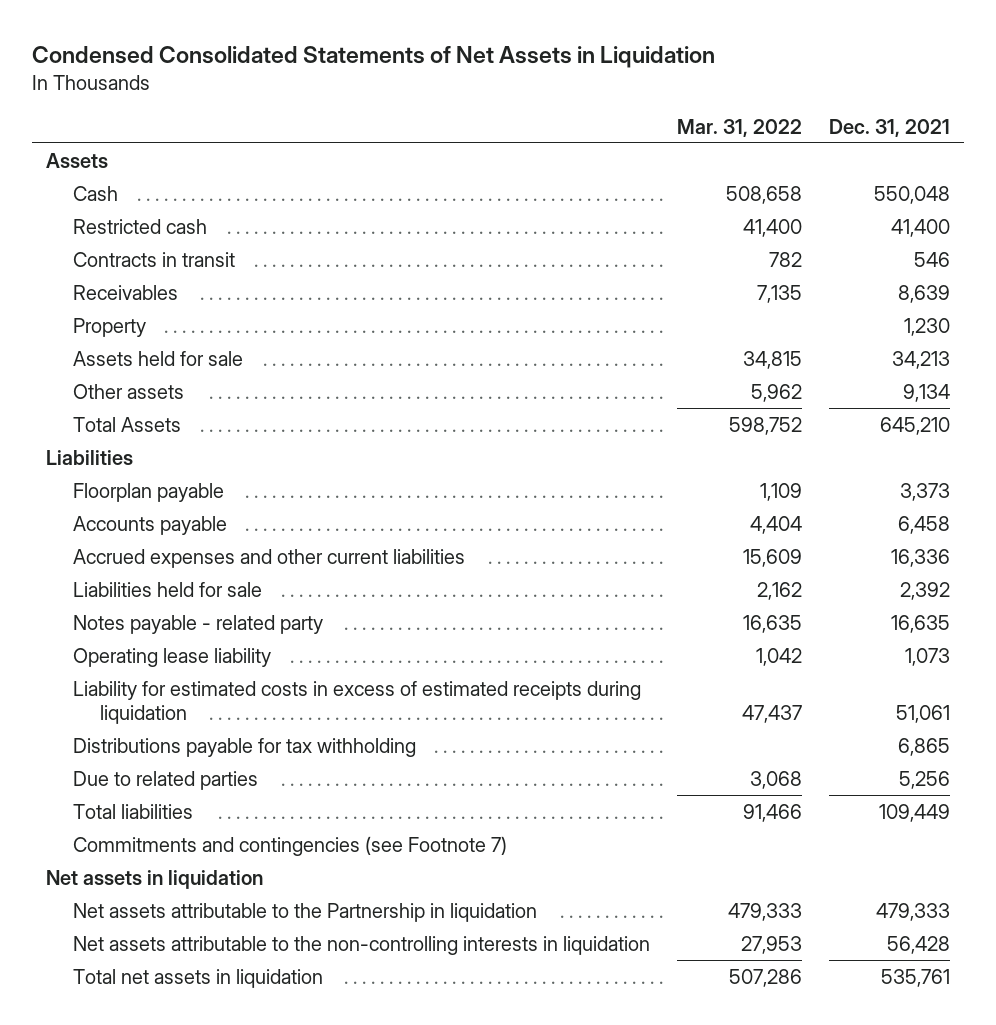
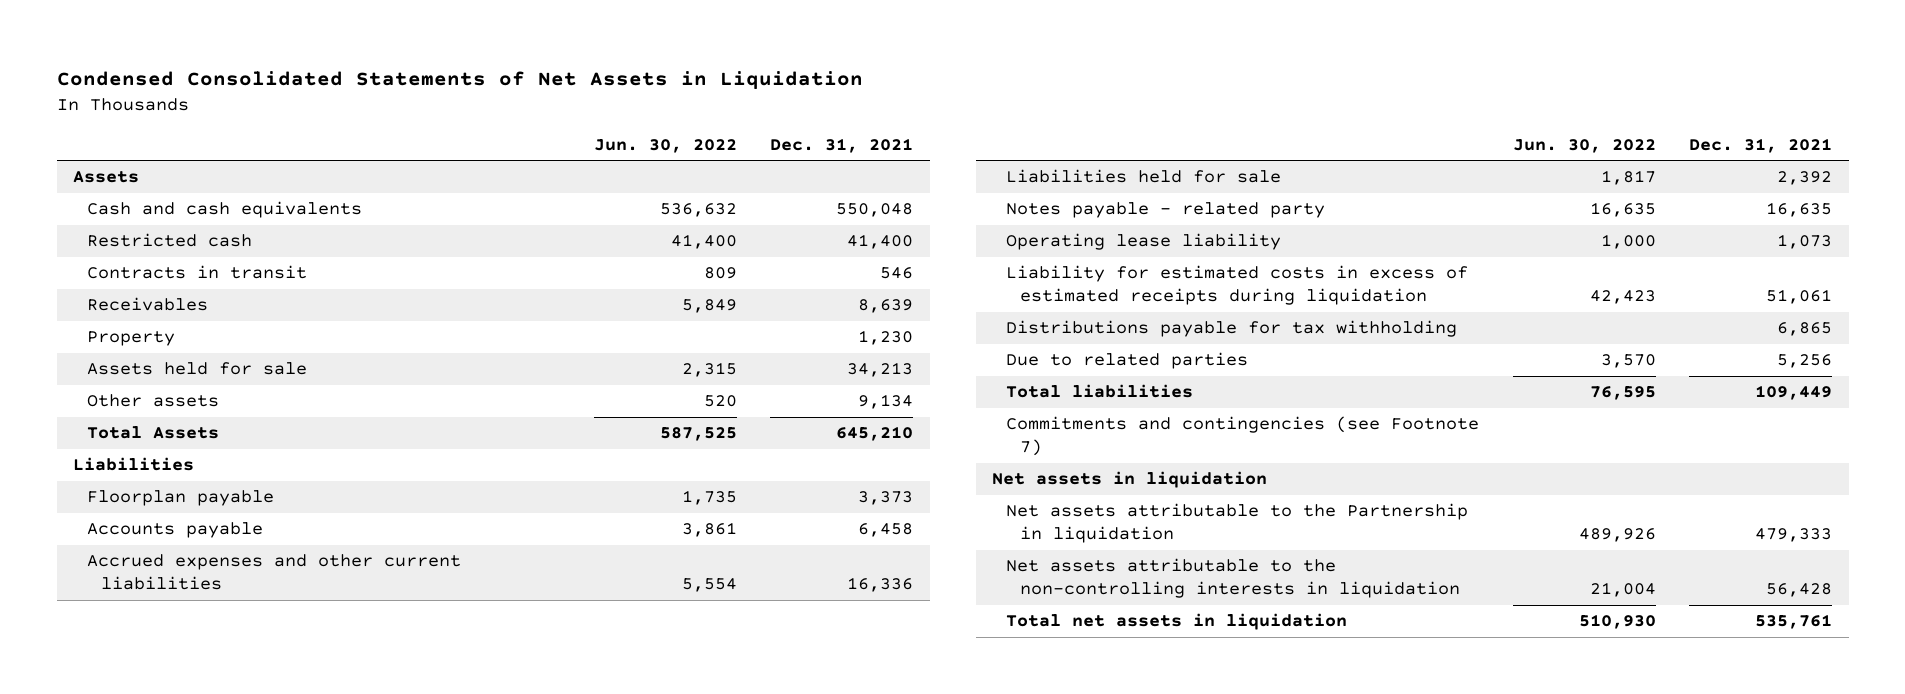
- | Mar. 31, 2022 | Dec. 31, 2021
+ | Jun. 30, 2022 | Dec. 31, 2021
- Cash | 508,658 | 550,048
+ Cash and cash equivalents | 536,632 | 550,048

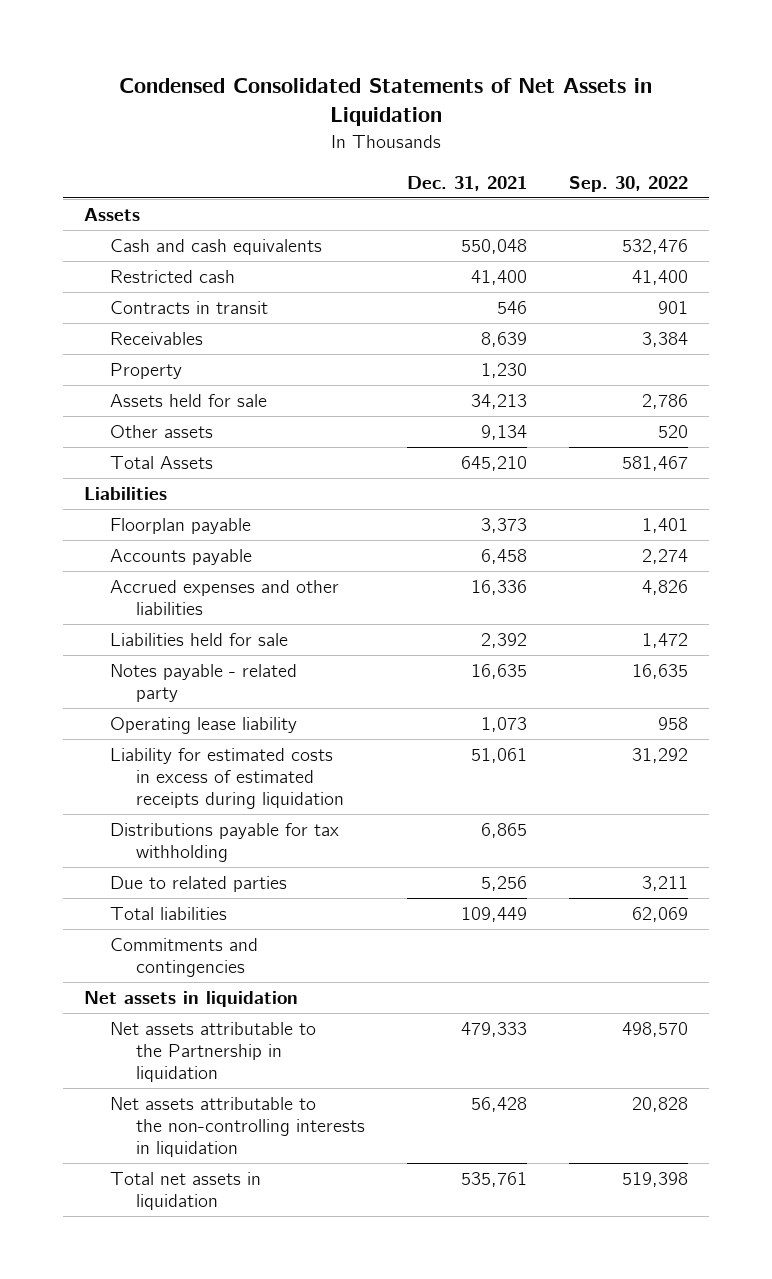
- | Jun. 30, 2022 | Dec. 31, 2021
+ | Dec. 31, 2021 | Sep. 30, 2022
- Accrued expenses and other current liabilities | 5,554 | 16,336
+ Accrued expenses and other liabilities | 16,336 | 4,826
- Commitments and contingencies (see Footnote 7)
+ Commitments and contingencies

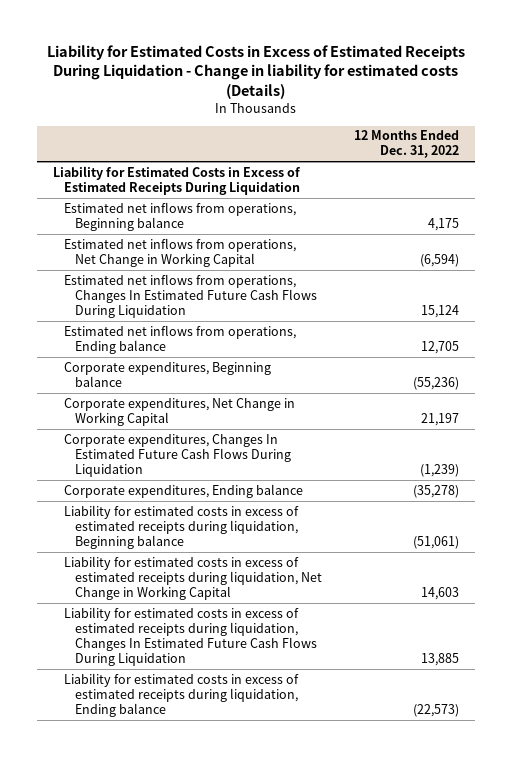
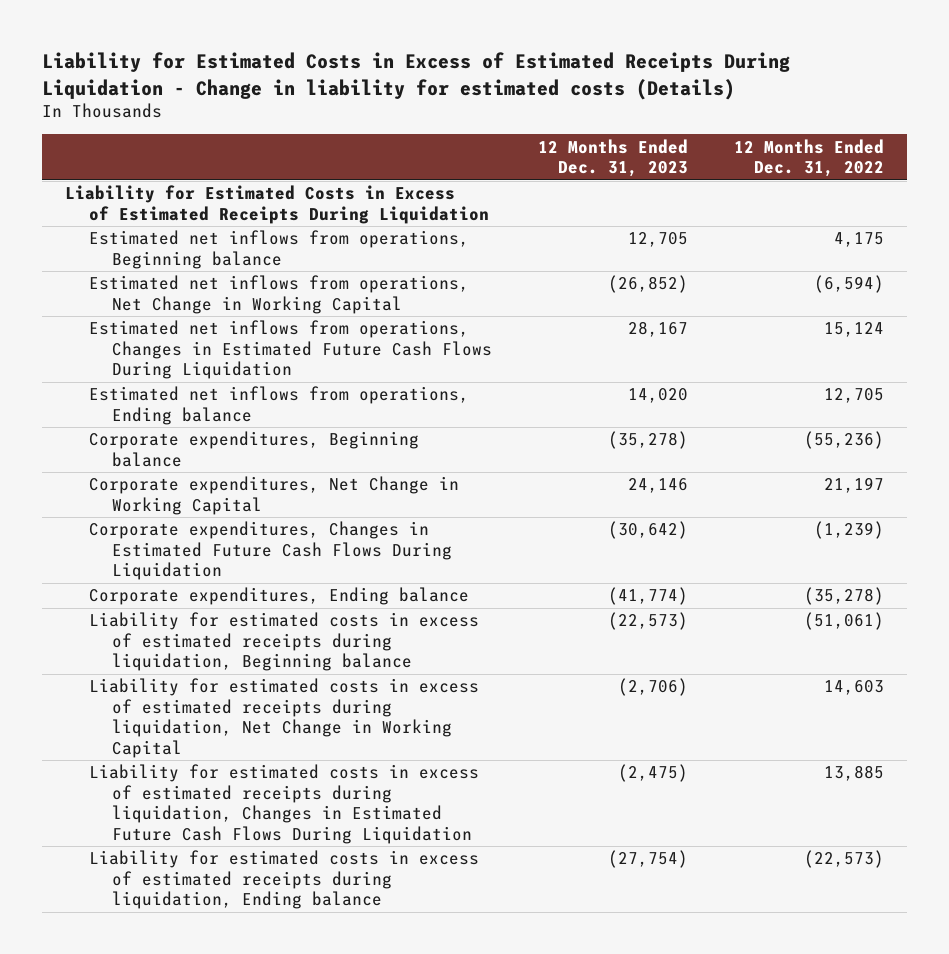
- | 12 Months Ended Dec. 31, 2022
+ | 12 Months Ended Dec. 31, 2023 | 12 Months Ended Dec. 31, 2022
- Estimated net inflows from operations, Changes In Estimated Future Cash Flows During Liquidation | 15,124
+ Estimated net inflows from operations, Changes in Estimated Future Cash Flows During Liquidation | 28,167 | 15,124
- Corporate expenditures, Changes In Estimated Future Cash Flows During Liquidation | (1,239)
+ Corporate expenditures, Changes in Estimated Future Cash Flows During Liquidation | (30,642) | (1,239)
- Liability for estimated costs in excess of estimated receipts during liquidation, Changes In Estimated Future Cash Flows During Liquidation | 13,885
+ Liability for estimated costs in excess of estimated receipts during liquidation, Changes in Estimated Future Cash Flows During Liquidation | (2,475) | 13,885

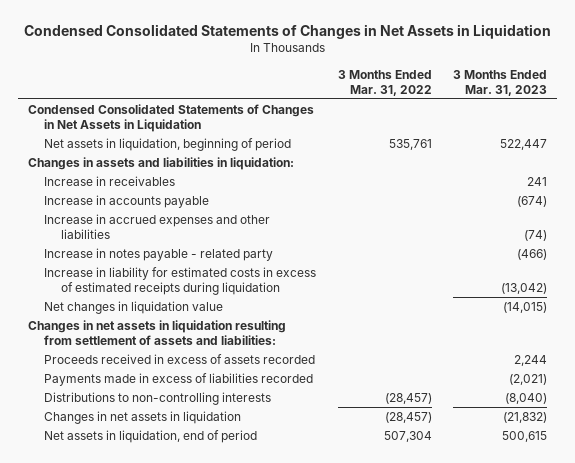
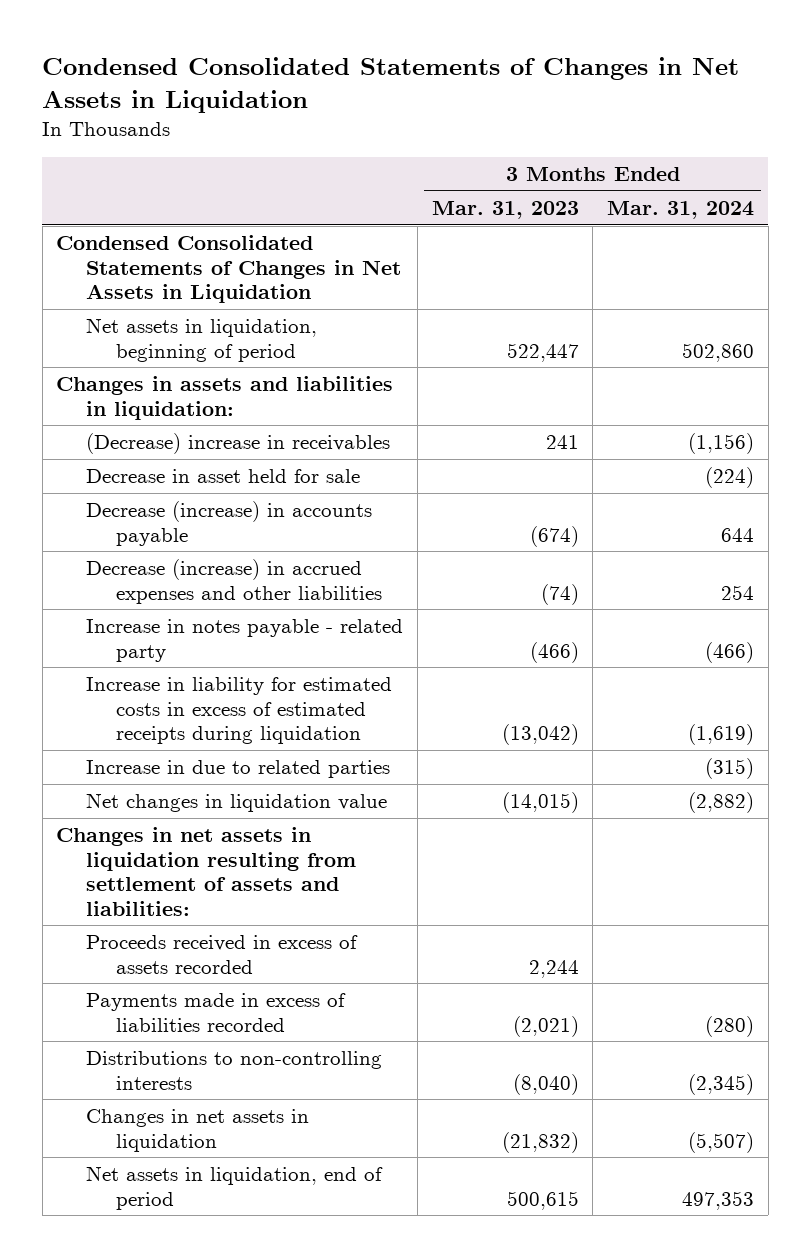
- | 3 Months Ended Mar. 31, 2022 | 3 Months Ended Mar. 31, 2023
+ | 3 Months Ended Mar. 31, 2023 | 3 Months Ended Mar. 31, 2024
- Increase in receivables | | 241
- Increase in accounts payable | | (674)
- Increase in accrued expenses and other liabilities | | (74)
+ (Decrease) increase in receivables | 241 | (1,156)
+ Decrease in asset held for sale | | (224)
+ Decrease (increase) in accounts payable | (674) | 644
+ Decrease (increase) in accrued expenses and other liabilities | (74) | 254
+ Increase in due to related parties | | (315)

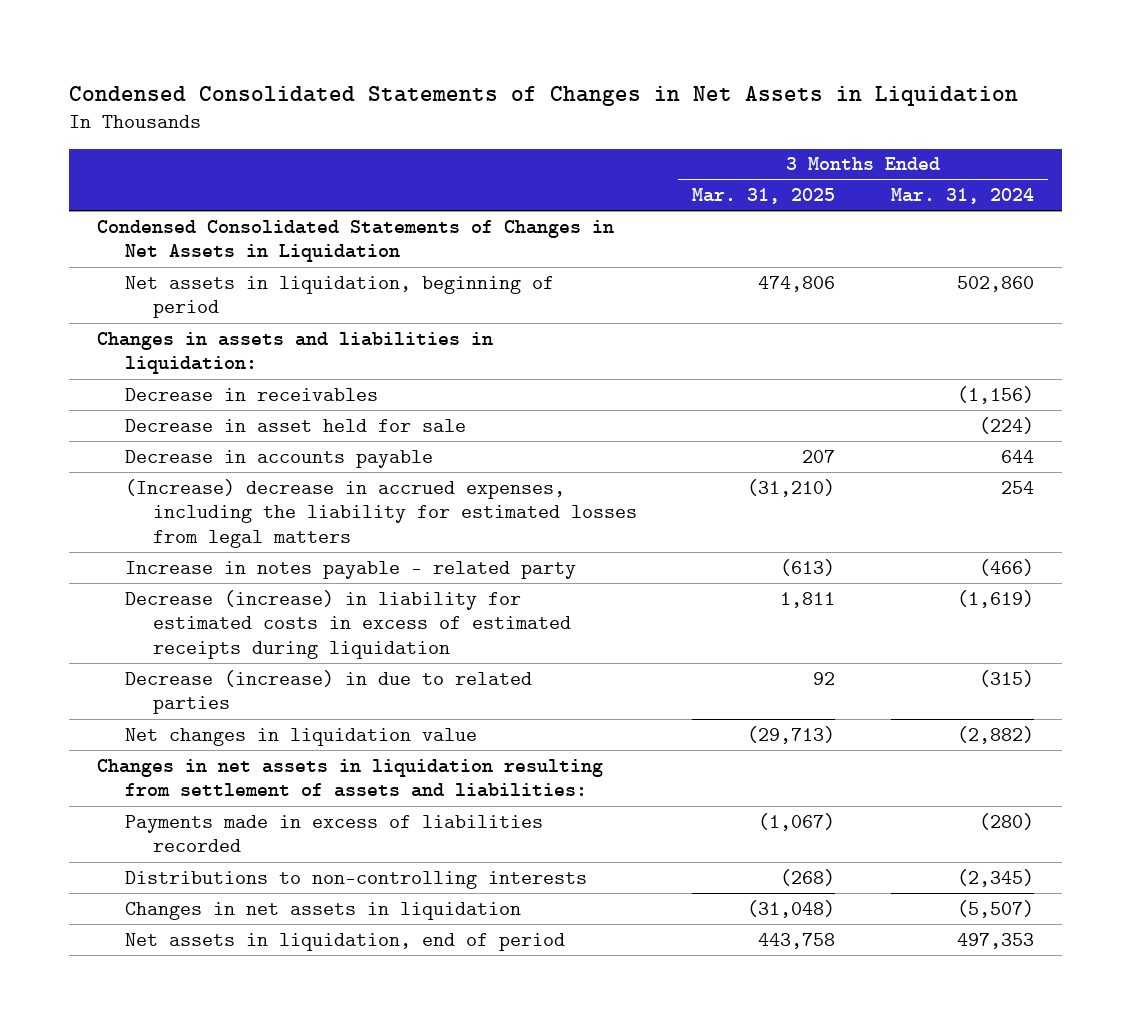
- | 3 Months Ended Mar. 31, 2023 | 3 Months Ended Mar. 31, 2024
+ | 3 Months Ended Mar. 31, 2025 | 3 Months Ended Mar. 31, 2024
- (Decrease) increase in receivables | 241 | (1,156)
+ Decrease in receivables | | (1,156)
- Decrease (increase) in accounts payable | (674) | 644
- Decrease (increase) in accrued expenses and other liabilities | (74) | 254
+ Decrease in accounts payable | 207 | 644
+ (Increase) decrease in accrued expenses, including the liability for estimated losses from legal matters | (31,210) | 254
- Increase in liability for estimated costs in excess of estimated receipts during liquidation | (13,042) | (1,619)
- Increase in due to related parties | | (315)
+ Decrease (increase) in liability for estimated costs in excess of estimated receipts during liquidation | 1,811 | (1,619)
+ Decrease (increase) in due to related parties | 92 | (315)
- Proceeds received in excess of assets recorded | 2,244 |

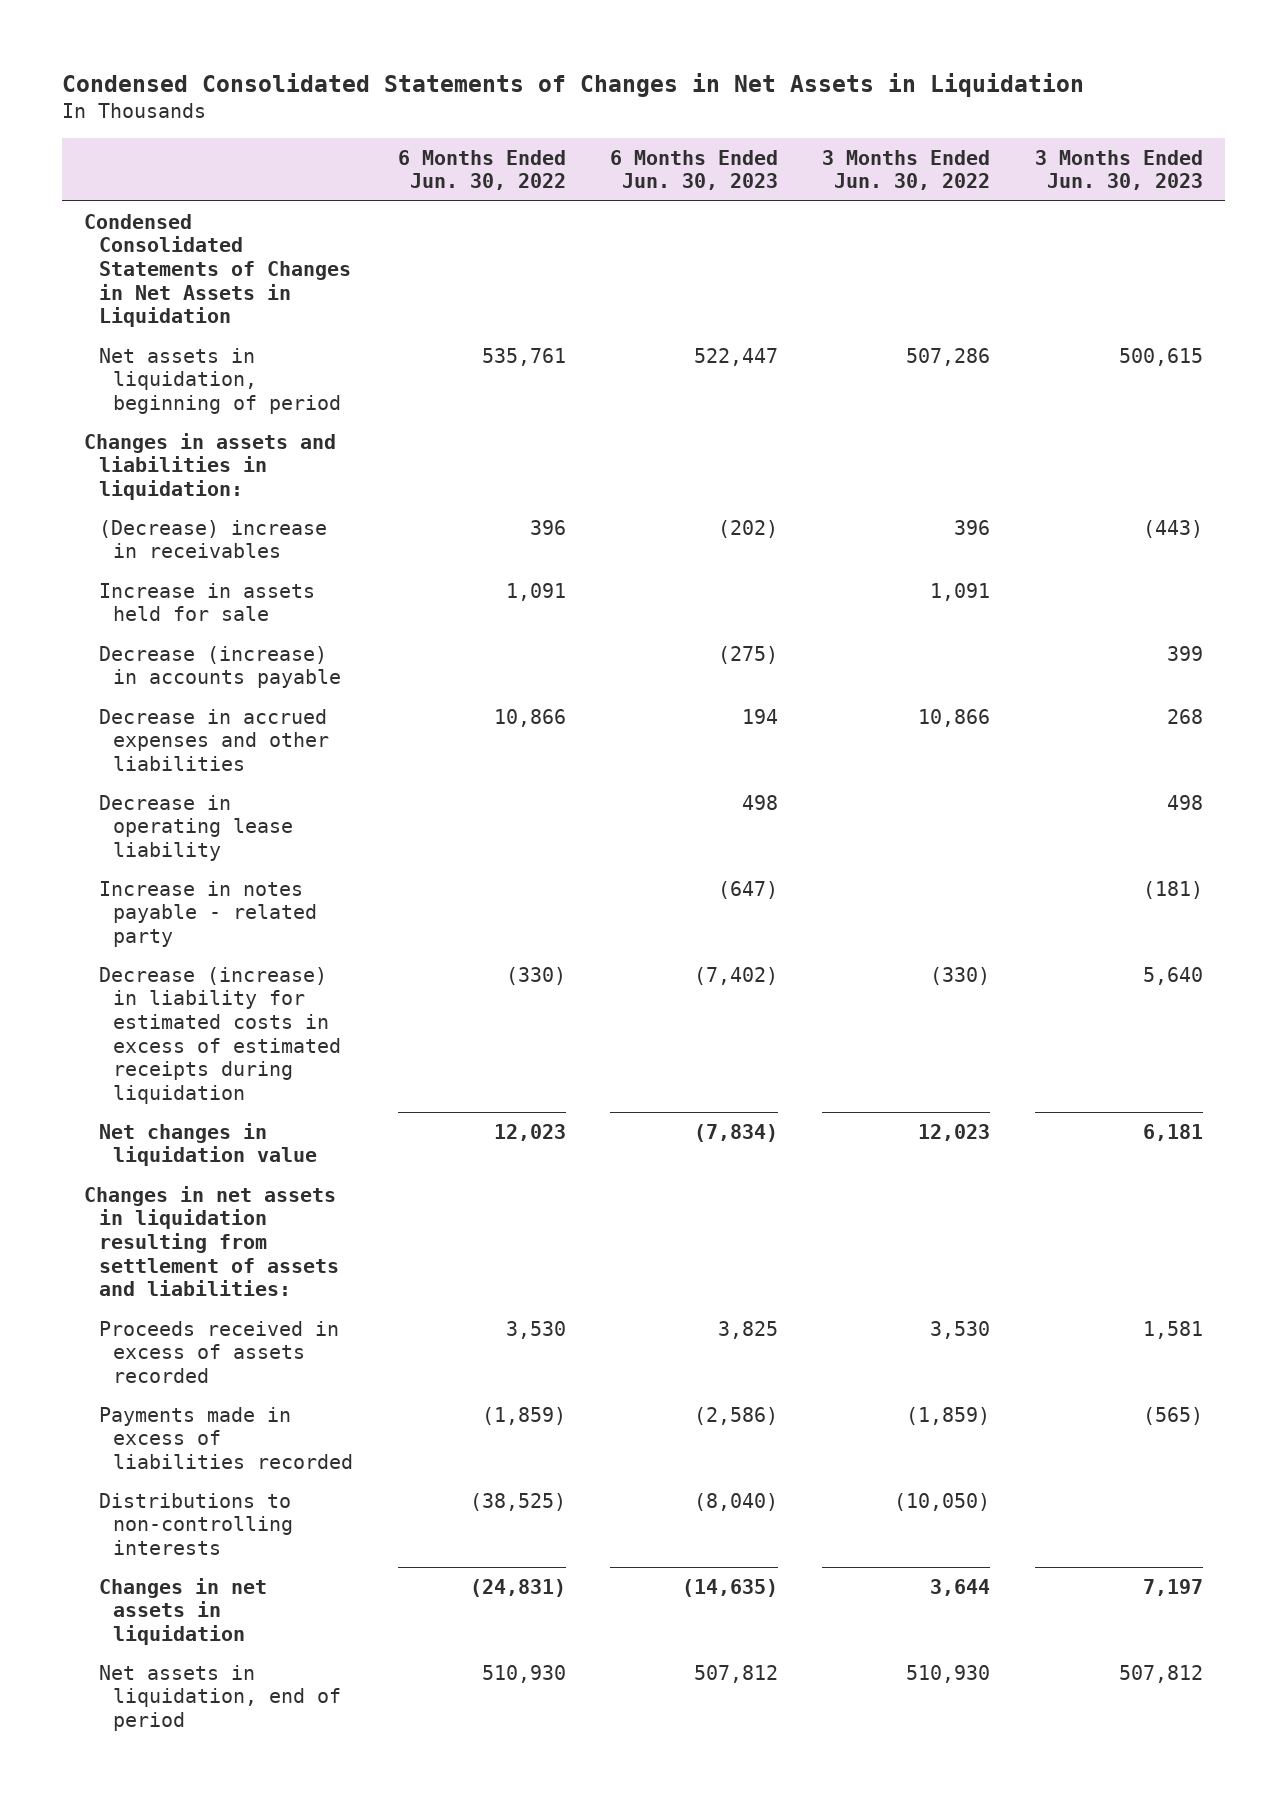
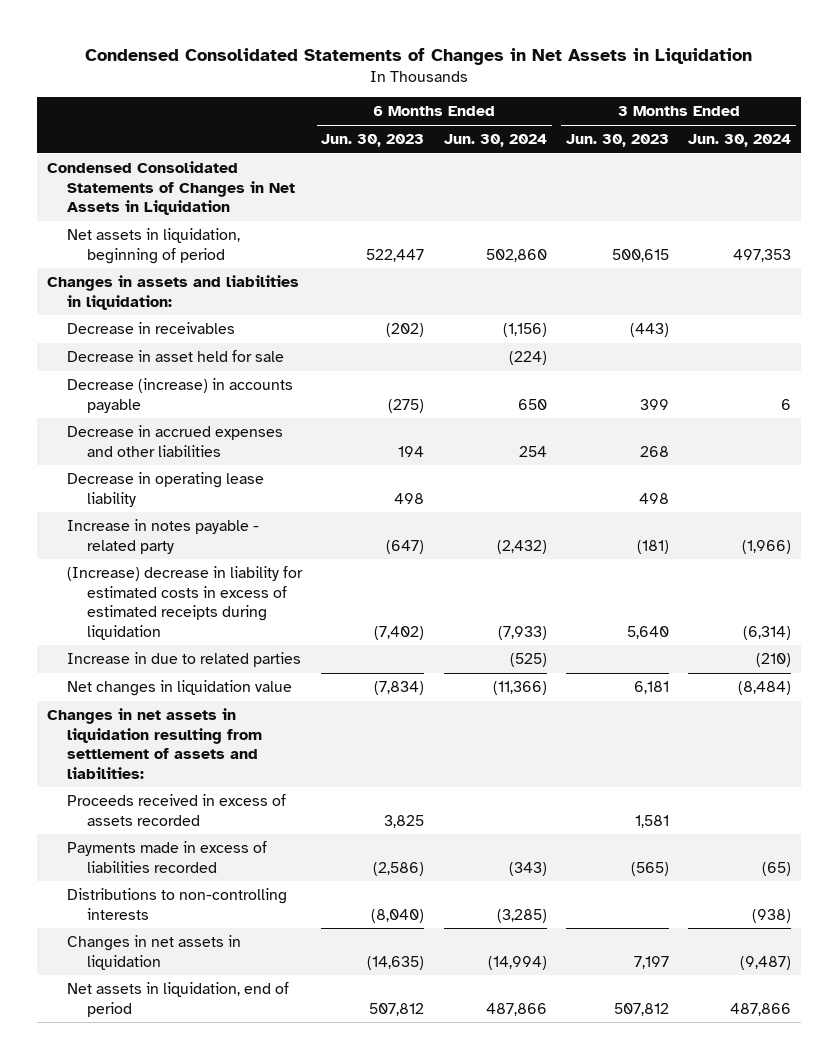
- | 6 Months Ended Jun. 30, 2022 | 6 Months Ended Jun. 30, 2023 | 3 Months Ended Jun. 30, 2022 | 3 Months Ended Jun. 30, 2023
+ | 6 Months Ended Jun. 30, 2023 | 6 Months Ended Jun. 30, 2024 | 3 Months Ended Jun. 30, 2023 | 3 Months Ended Jun. 30, 2024
- (Decrease) increase in receivables | 396 | (202) | 396 | (443)
- Increase in assets held for sale | 1,091 | | 1,091 |
+ Decrease in receivables | (202) | (1,156) | (443) |
+ Decrease in asset held for sale | | (224) | |
- Decrease (increase) in liability for estimated costs in excess of estimated receipts during liquidation | (330) | (7,402) | (330) | 5,640
+ (Increase) decrease in liability for estimated costs in excess of estimated receipts during liquidation | (7,402) | (7,933) | 5,640 | (6,314)
+ Increase in due to related parties | | (525) | | (210)

